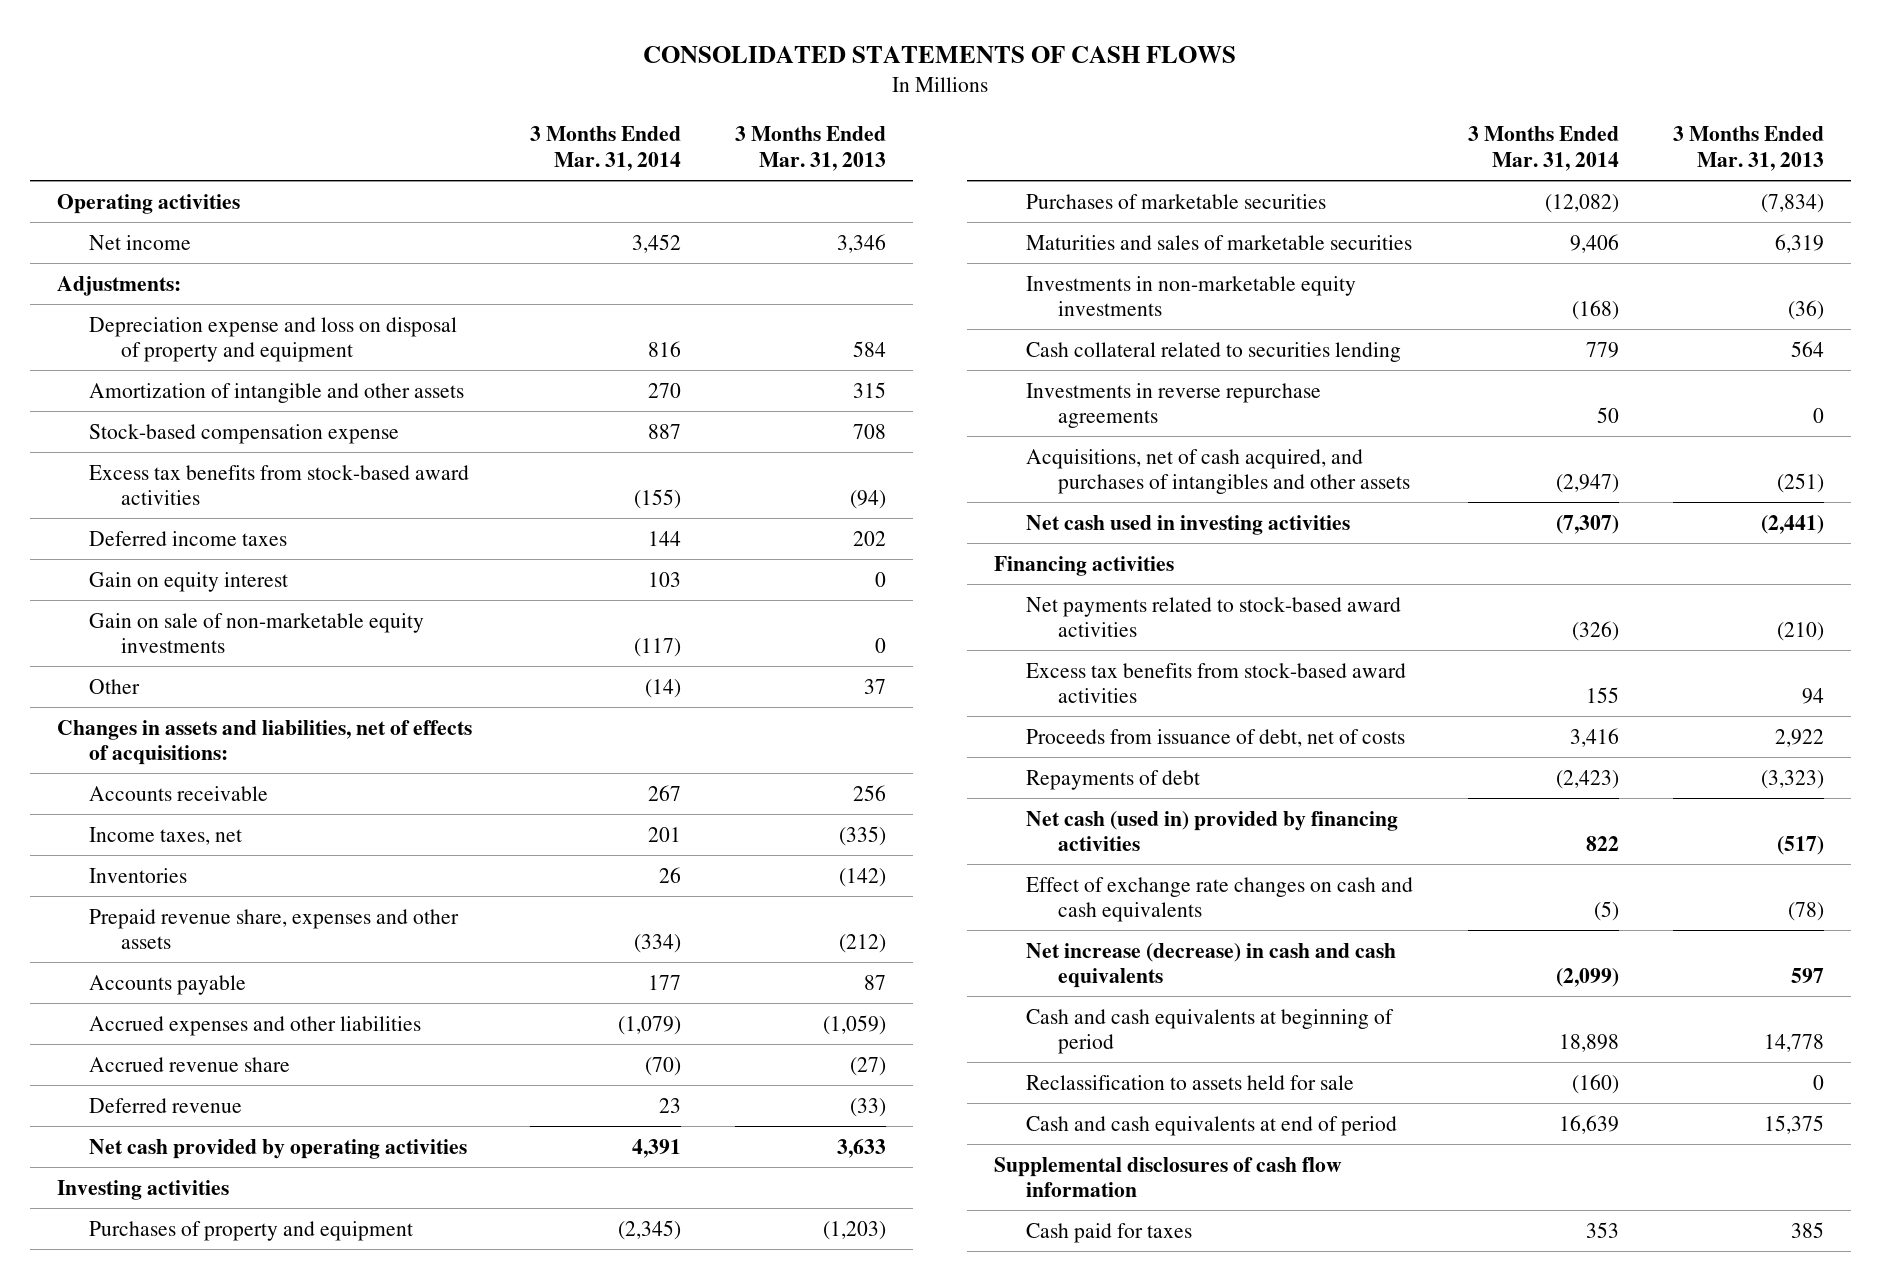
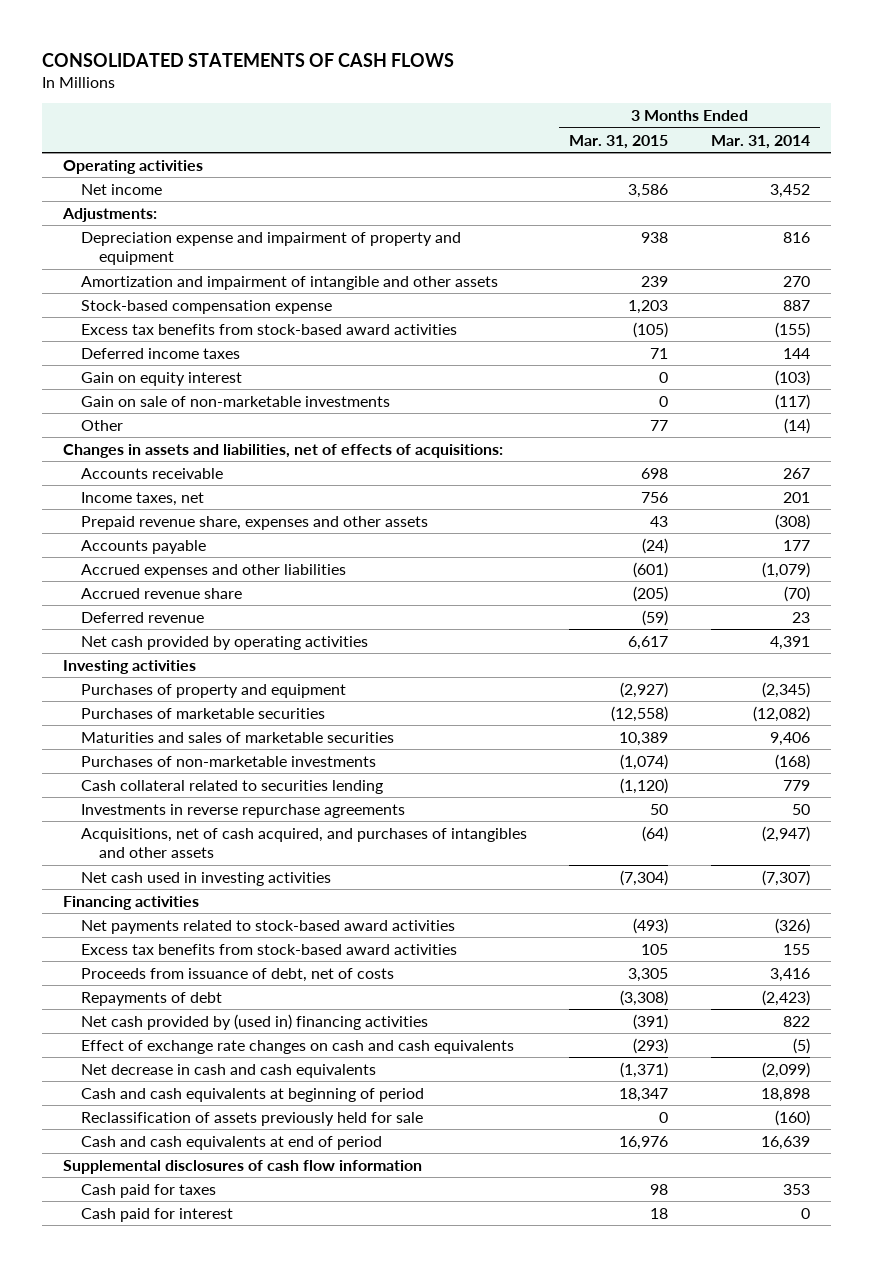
- | 3 Months Ended Mar. 31, 2014 | 3 Months Ended Mar. 31, 2013
+ | 3 Months Ended Mar. 31, 2015 | 3 Months Ended Mar. 31, 2014
- Depreciation expense and loss on disposal of property and equipment | 816 | 584
- Amortization of intangible and other assets | 270 | 315
+ Depreciation expense and impairment of property and equipment | 938 | 816
+ Amortization and impairment of intangible and other assets | 239 | 270
- Gain on equity interest | 103 | 0
- Gain on sale of non-marketable equity investments | (117) | 0
+ Gain on equity interest | 0 | (103)
+ Gain on sale of non-marketable investments | 0 | (117)
- Inventories | 26 | (142)
- Prepaid revenue share, expenses and other assets | (334) | (212)
+ Prepaid revenue share, expenses and other assets | 43 | (308)
- Investments in non-marketable equity investments | (168) | (36)
+ Purchases of non-marketable investments | (1,074) | (168)
- Net cash (used in) provided by financing activities | 822 | (517)
+ Net cash provided by (used in) financing activities | (391) | 822
- Net increase (decrease) in cash and cash equivalents | (2,099) | 597
+ Net decrease in cash and cash equivalents | (1,371) | (2,099)
- Reclassification to assets held for sale | (160) | 0
+ Reclassification of assets previously held for sale | 0 | (160)
+ Cash paid for interest | 18 | 0

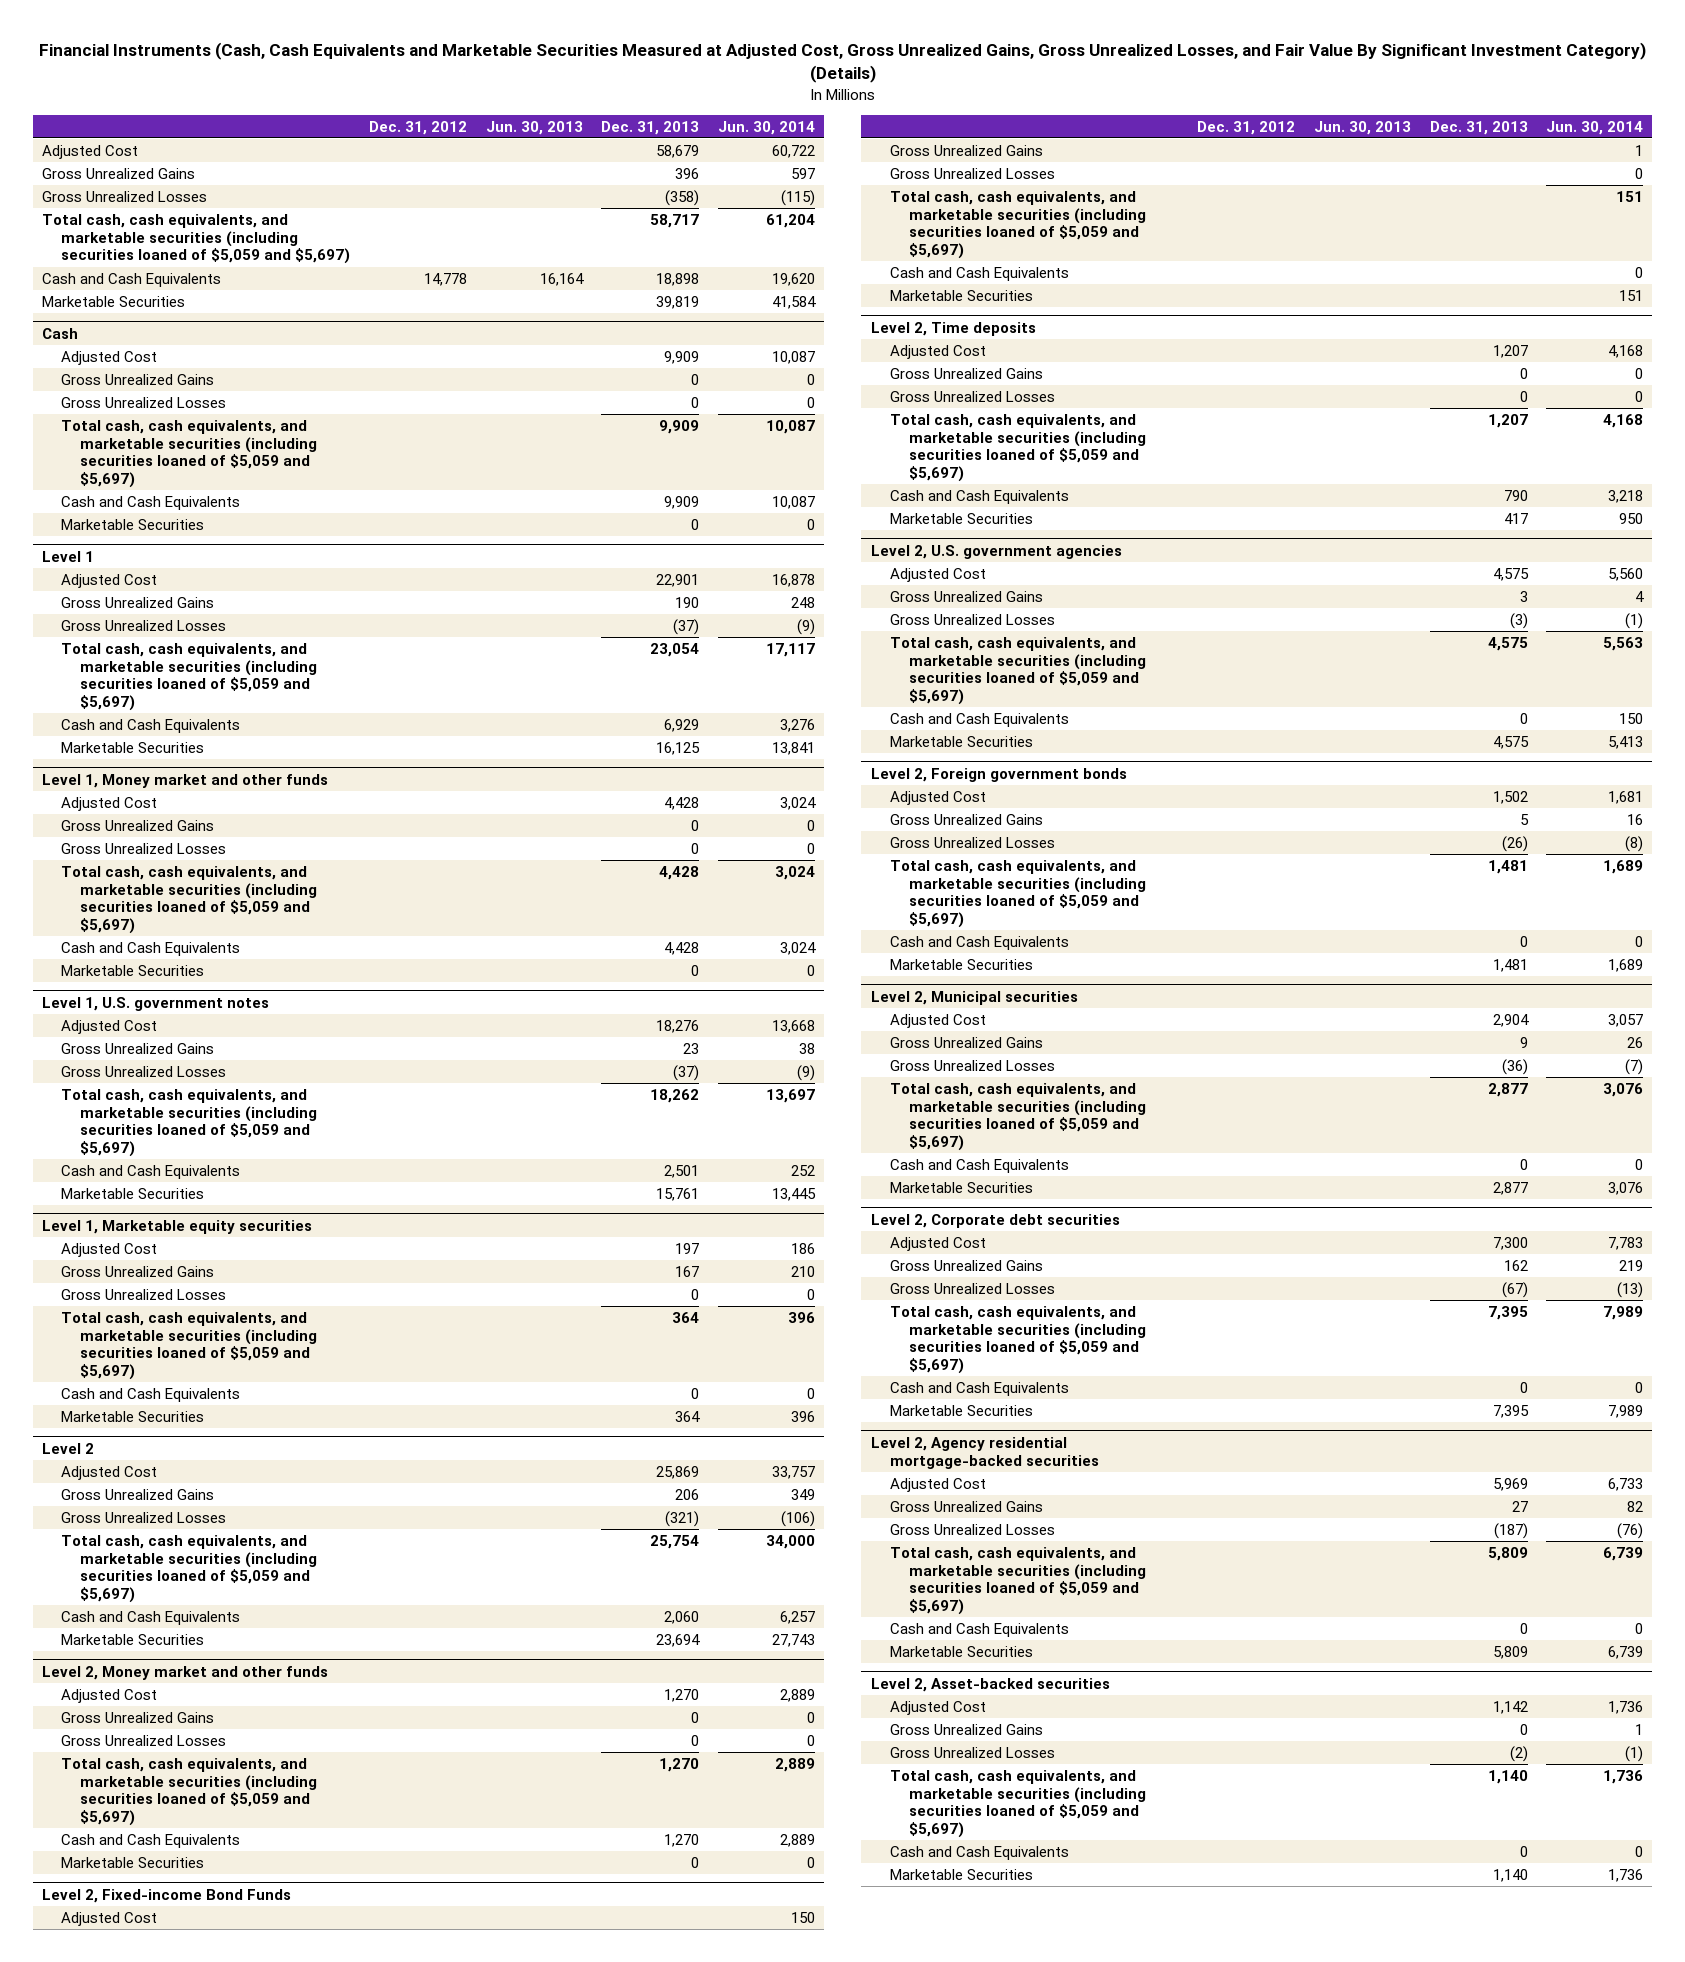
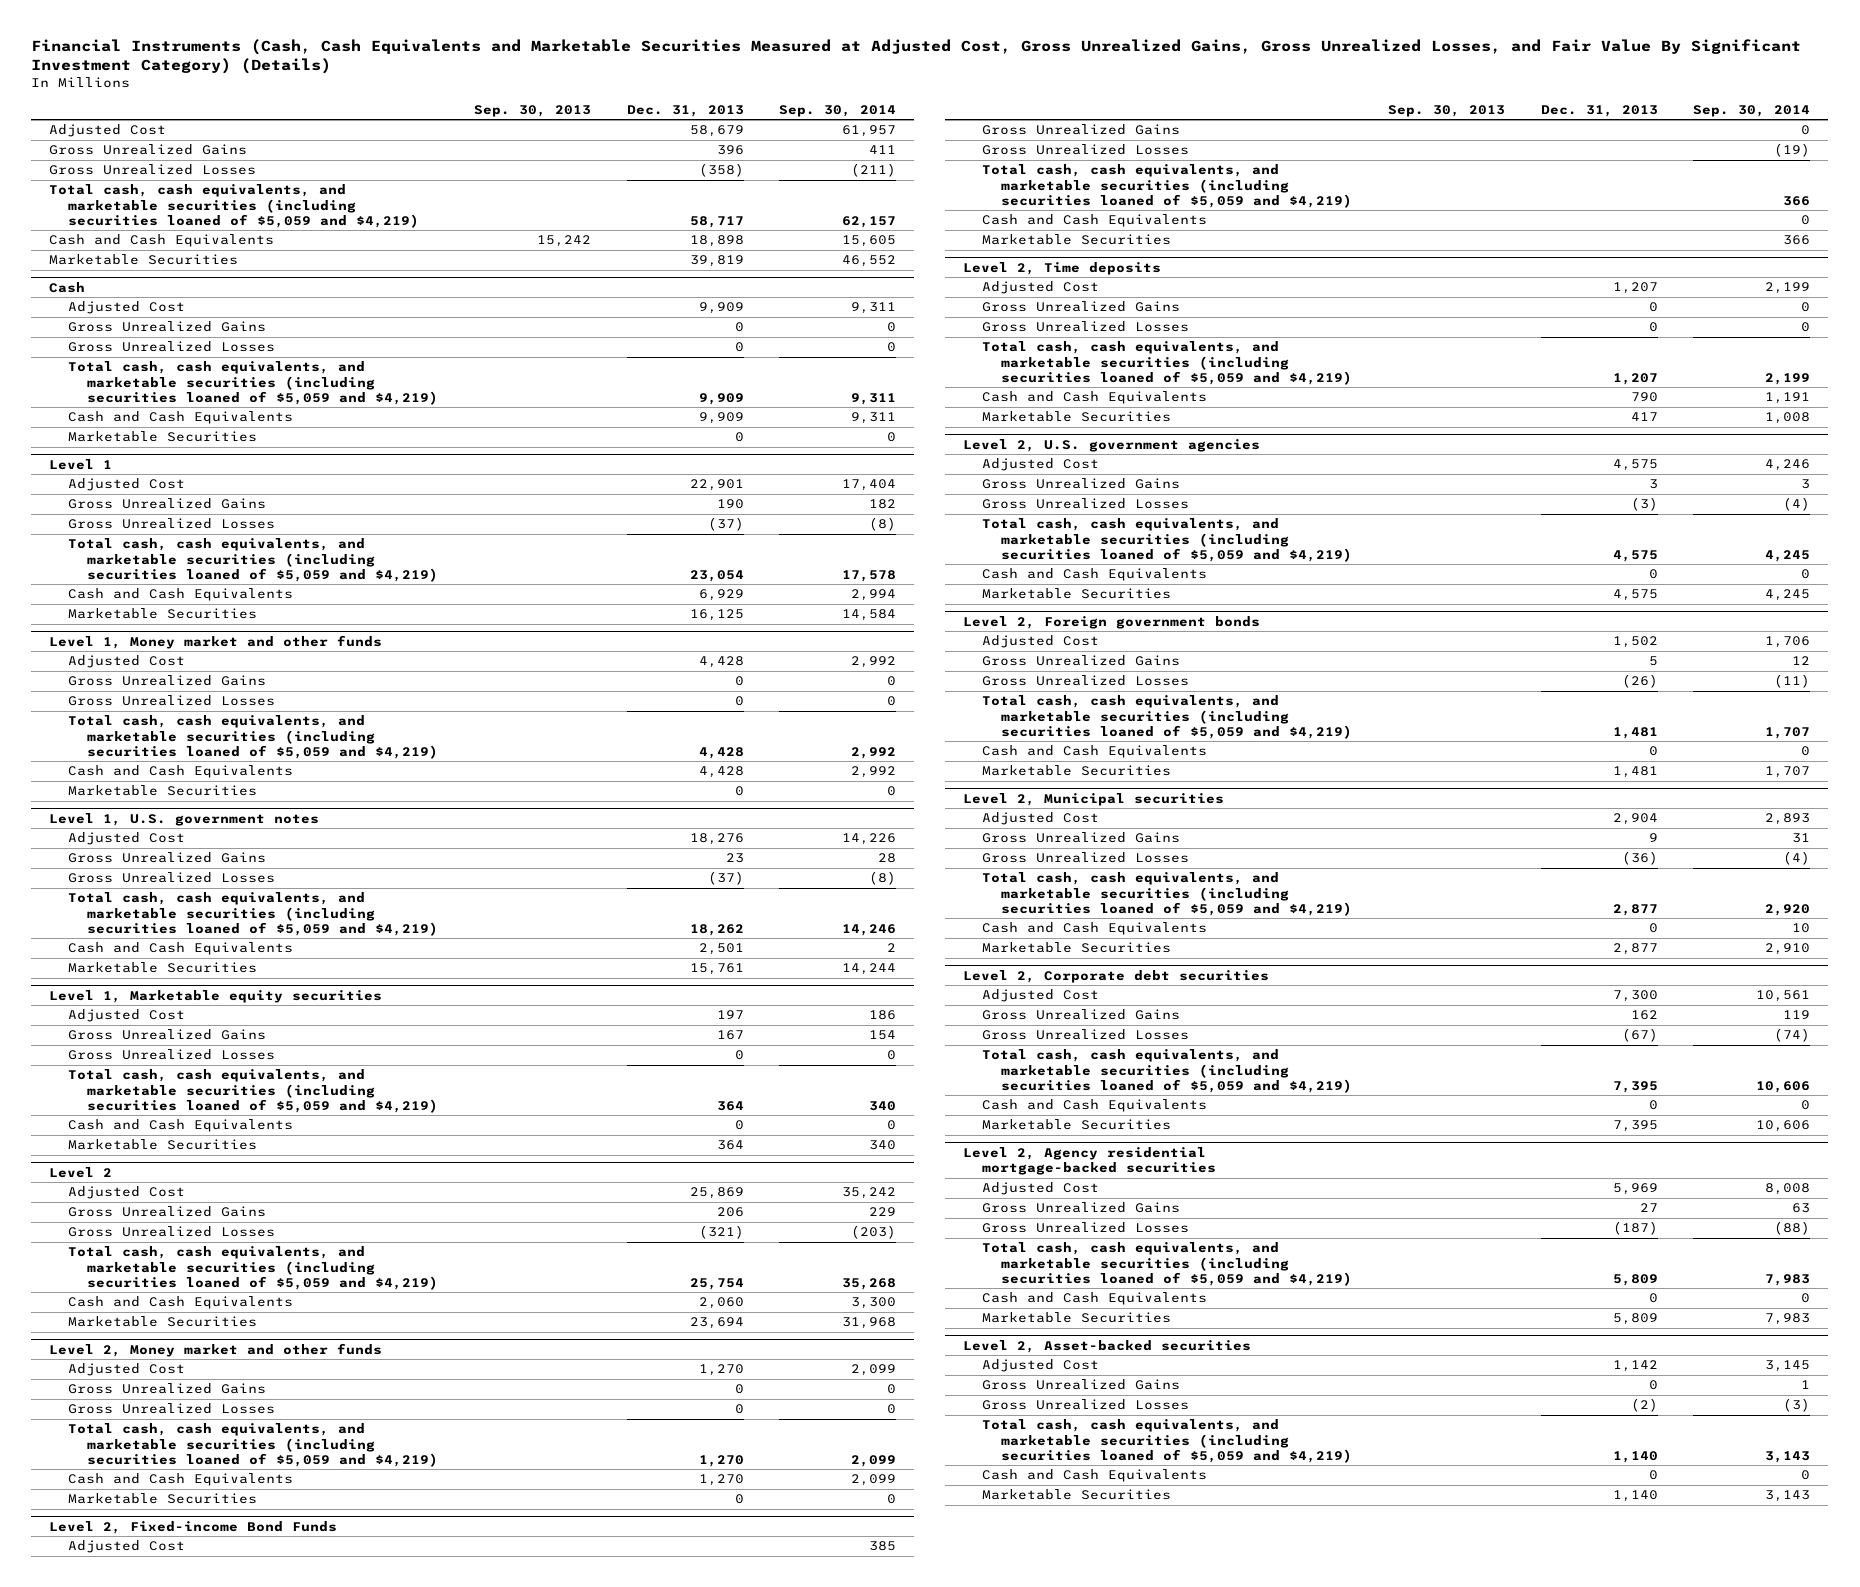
- | Dec. 31, 2012 | Jun. 30, 2013 | Dec. 31, 2013 | Jun. 30, 2014
+ | Sep. 30, 2013 | Dec. 31, 2013 | Sep. 30, 2014
- Total cash, cash equivalents, and marketable securities (including securities loaned of $5,059 and $5,697) | | | 58,717 | 61,204
+ Total cash, cash equivalents, and marketable securities (including securities loaned of $5,059 and $4,219) | | 58,717 | 62,157
@ Cash
- Total cash, cash equivalents, and marketable securities (including securities loaned of $5,059 and $5,697) | | | 9,909 | 10,087
+ Total cash, cash equivalents, and marketable securities (including securities loaned of $5,059 and $4,219) | | 9,909 | 9,311
@ Level 1
- Total cash, cash equivalents, and marketable securities (including securities loaned of $5,059 and $5,697) | | | 23,054 | 17,117
+ Total cash, cash equivalents, and marketable securities (including securities loaned of $5,059 and $4,219) | | 23,054 | 17,578
@ Level 1, Money market and other funds
- Total cash, cash equivalents, and marketable securities (including securities loaned of $5,059 and $5,697) | | | 4,428 | 3,024
+ Total cash, cash equivalents, and marketable securities (including securities loaned of $5,059 and $4,219) | | 4,428 | 2,992
@ Level 1, U.S. government notes
- Total cash, cash equivalents, and marketable securities (including securities loaned of $5,059 and $5,697) | | | 18,262 | 13,697
+ Total cash, cash equivalents, and marketable securities (including securities loaned of $5,059 and $4,219) | | 18,262 | 14,246
@ Level 1, Marketable equity securities
- Total cash, cash equivalents, and marketable securities (including securities loaned of $5,059 and $5,697) | | | 364 | 396
+ Total cash, cash equivalents, and marketable securities (including securities loaned of $5,059 and $4,219) | | 364 | 340
@ Level 2
- Total cash, cash equivalents, and marketable securities (including securities loaned of $5,059 and $5,697) | | | 25,754 | 34,000
+ Total cash, cash equivalents, and marketable securities (including securities loaned of $5,059 and $4,219) | | 25,754 | 35,268
@ Level 2, Money market and other funds
- Total cash, cash equivalents, and marketable securities (including securities loaned of $5,059 and $5,697) | | | 1,270 | 2,889
+ Total cash, cash equivalents, and marketable securities (including securities loaned of $5,059 and $4,219) | | 1,270 | 2,099
@ Level 2, Fixed-income Bond Funds
- Total cash, cash equivalents, and marketable securities (including securities loaned of $5,059 and $5,697) | | | | 151
+ Total cash, cash equivalents, and marketable securities (including securities loaned of $5,059 and $4,219) | | | 366
@ Level 2, Time deposits
- Total cash, cash equivalents, and marketable securities (including securities loaned of $5,059 and $5,697) | | | 1,207 | 4,168
+ Total cash, cash equivalents, and marketable securities (including securities loaned of $5,059 and $4,219) | | 1,207 | 2,199
@ Level 2, U.S. government agencies
- Total cash, cash equivalents, and marketable securities (including securities loaned of $5,059 and $5,697) | | | 4,575 | 5,563
+ Total cash, cash equivalents, and marketable securities (including securities loaned of $5,059 and $4,219) | | 4,575 | 4,245
@ Level 2, Foreign government bonds
- Total cash, cash equivalents, and marketable securities (including securities loaned of $5,059 and $5,697) | | | 1,481 | 1,689
+ Total cash, cash equivalents, and marketable securities (including securities loaned of $5,059 and $4,219) | | 1,481 | 1,707
@ Level 2, Municipal securities
- Total cash, cash equivalents, and marketable securities (including securities loaned of $5,059 and $5,697) | | | 2,877 | 3,076
+ Total cash, cash equivalents, and marketable securities (including securities loaned of $5,059 and $4,219) | | 2,877 | 2,920
@ Level 2, Corporate debt securities
- Total cash, cash equivalents, and marketable securities (including securities loaned of $5,059 and $5,697) | | | 7,395 | 7,989
+ Total cash, cash equivalents, and marketable securities (including securities loaned of $5,059 and $4,219) | | 7,395 | 10,606
@ Level 2, Agency residential mortgage-backed securities
- Total cash, cash equivalents, and marketable securities (including securities loaned of $5,059 and $5,697) | | | 5,809 | 6,739
+ Total cash, cash equivalents, and marketable securities (including securities loaned of $5,059 and $4,219) | | 5,809 | 7,983
@ Level 2, Asset-backed securities
- Total cash, cash equivalents, and marketable securities (including securities loaned of $5,059 and $5,697) | | | 1,140 | 1,736
+ Total cash, cash equivalents, and marketable securities (including securities loaned of $5,059 and $4,219) | | 1,140 | 3,143

